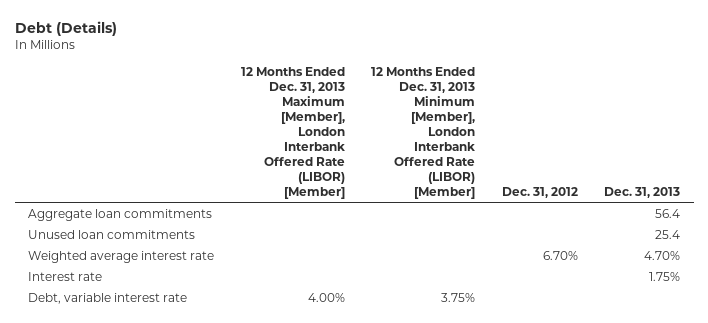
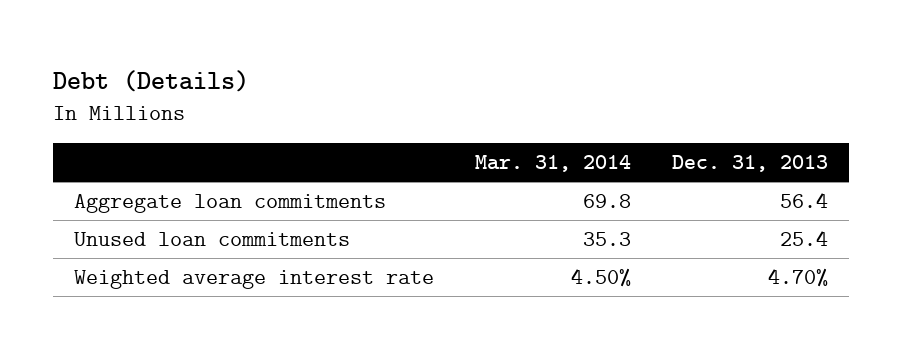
- | 12 Months Ended Dec. 31, 2013 Maximum [Member], London Interbank Offered Rate (LIBOR) [Member] | 12 Months Ended Dec. 31, 2013 Minimum [Member], London Interbank Offered Rate (LIBOR) [Member] | Dec. 31, 2012 | Dec. 31, 2013
+ | Mar. 31, 2014 | Dec. 31, 2013
- Interest rate | | | | 1.75%
- Debt, variable interest rate | 4.00% | 3.75% | |

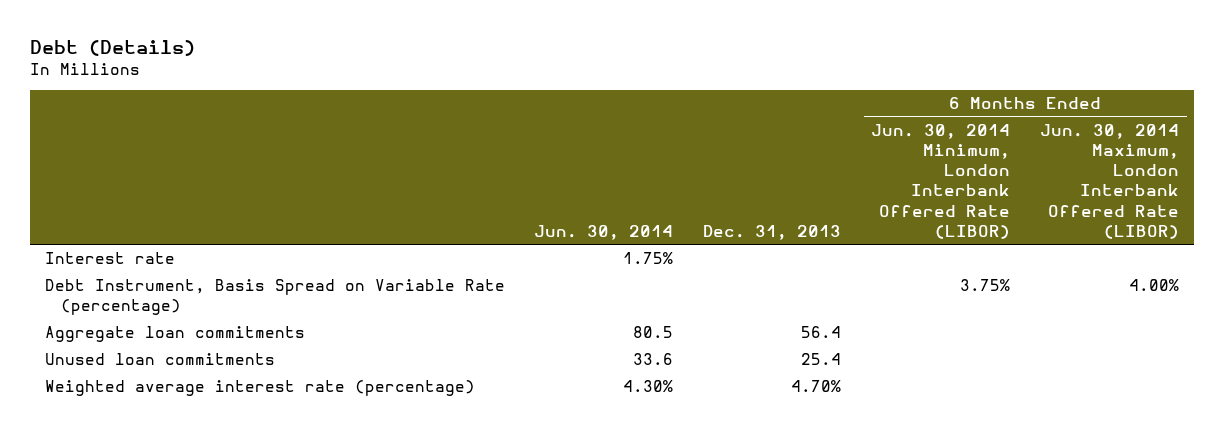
- | Mar. 31, 2014 | Dec. 31, 2013
+ | Jun. 30, 2014 | Dec. 31, 2013 | 6 Months Ended Jun. 30, 2014 Minimum, London Interbank Offered Rate (LIBOR) | 6 Months Ended Jun. 30, 2014 Maximum, London Interbank Offered Rate (LIBOR)
+ Interest rate | 1.75% | | |
+ Debt Instrument, Basis Spread on Variable Rate (percentage) | | | 3.75% | 4.00%
- Weighted average interest rate | 4.50% | 4.70%
+ Weighted average interest rate (percentage) | 4.30% | 4.70% | |

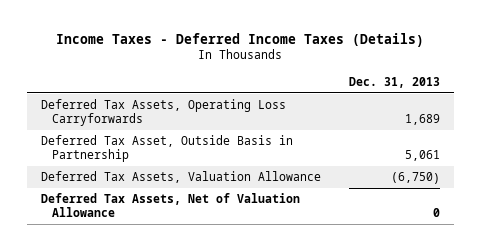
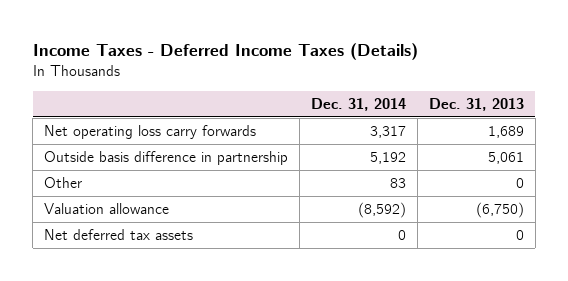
- | Dec. 31, 2013
+ | Dec. 31, 2014 | Dec. 31, 2013
- Deferred Tax Assets, Operating Loss Carryforwards | 1,689
- Deferred Tax Asset, Outside Basis in Partnership | 5,061
- Deferred Tax Assets, Valuation Allowance | (6,750)
- Deferred Tax Assets, Net of Valuation Allowance | 0
+ Net operating loss carry forwards | 3,317 | 1,689
+ Outside basis difference in partnership | 5,192 | 5,061
+ Other | 83 | 0
+ Valuation allowance | (8,592) | (6,750)
+ Net deferred tax assets | 0 | 0

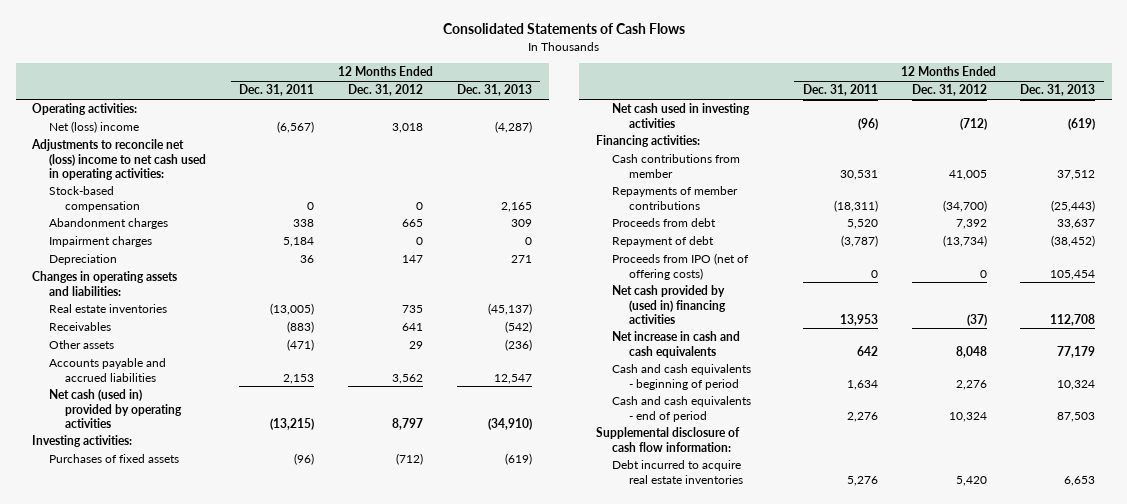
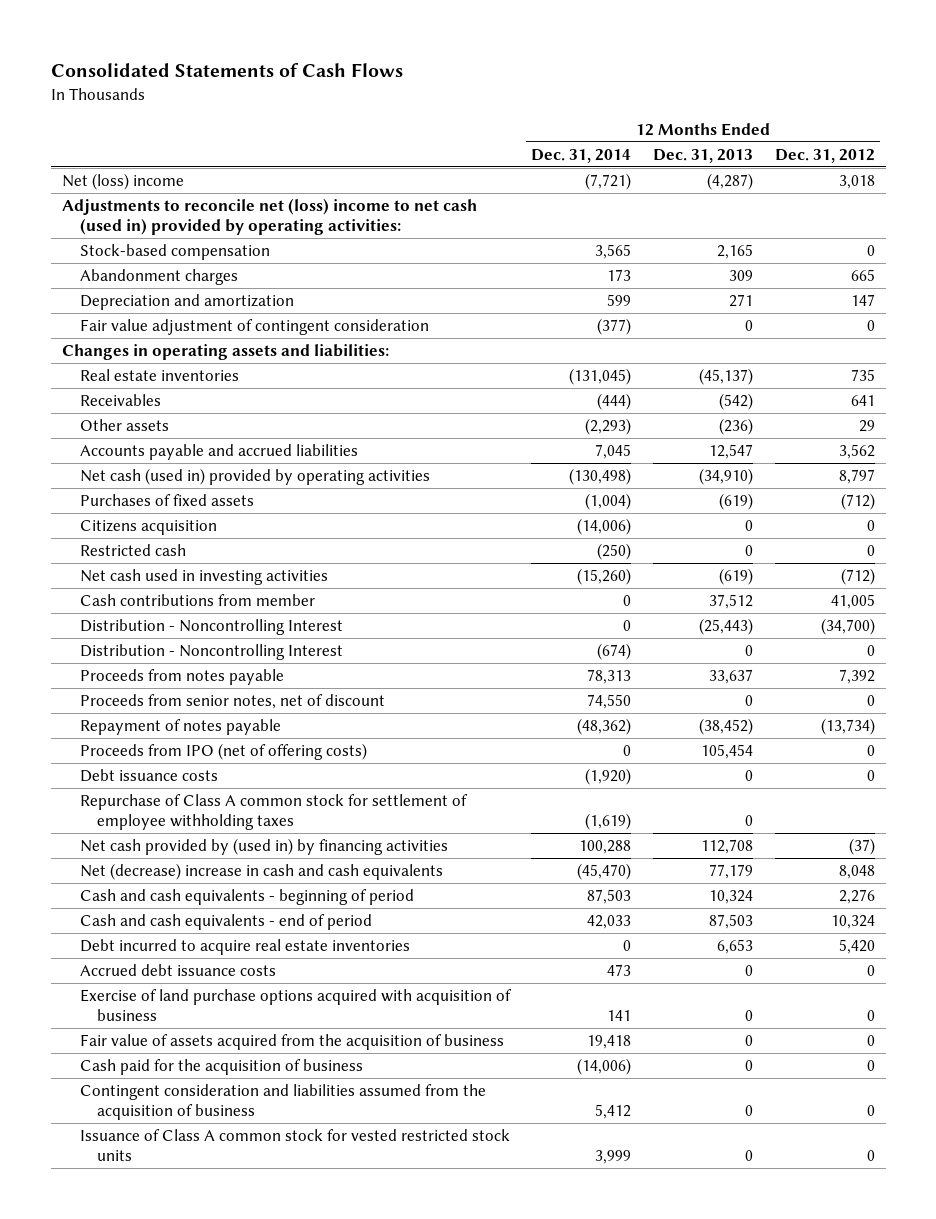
- | 12 Months Ended Dec. 31, 2011 | 12 Months Ended Dec. 31, 2012 | 12 Months Ended Dec. 31, 2013
+ | 12 Months Ended Dec. 31, 2014 | 12 Months Ended Dec. 31, 2013 | 12 Months Ended Dec. 31, 2012
- Operating activities:
- Adjustments to reconcile net (loss) income to net cash used in operating activities:
+ Adjustments to reconcile net (loss) income to net cash (used in) provided by operating activities:
- Impairment charges | 5,184 | 0 | 0
- Depreciation | 36 | 147 | 271
+ Depreciation and amortization | 599 | 271 | 147
+ Fair value adjustment of contingent consideration | (377) | 0 | 0
- Investing activities:
+ Citizens acquisition | (14,006) | 0 | 0
+ Restricted cash | (250) | 0 | 0
- Financing activities:
- Repayments of member contributions | (18,311) | (34,700) | (25,443)
- Proceeds from debt | 5,520 | 7,392 | 33,637
- Repayment of debt | (3,787) | (13,734) | (38,452)
+ Distribution - Noncontrolling Interest | 0 | (25,443) | (34,700)
+ Distribution - Noncontrolling Interest | (674) | 0 | 0
+ Proceeds from notes payable | 78,313 | 33,637 | 7,392
+ Proceeds from senior notes, net of discount | 74,550 | 0 | 0
+ Repayment of notes payable | (48,362) | (38,452) | (13,734)
- Net cash provided by (used in) financing activities | 13,953 | (37) | 112,708
- Net increase in cash and cash equivalents | 642 | 8,048 | 77,179
+ Debt issuance costs | (1,920) | 0 | 0
+ Repurchase of Class A common stock for settlement of employee withholding taxes | (1,619) | 0 |
+ Net cash provided by (used in) by financing activities | 100,288 | 112,708 | (37)
+ Net (decrease) increase in cash and cash equivalents | (45,470) | 77,179 | 8,048
- Supplemental disclosure of cash flow information:
+ Accrued debt issuance costs | 473 | 0 | 0
+ Exercise of land purchase options acquired with acquisition of business | 141 | 0 | 0
+ Fair value of assets acquired from the acquisition of business | 19,418 | 0 | 0
+ Cash paid for the acquisition of business | (14,006) | 0 | 0
+ Contingent consideration and liabilities assumed from the acquisition of business | 5,412 | 0 | 0
+ Issuance of Class A common stock for vested restricted stock units | 3,999 | 0 | 0

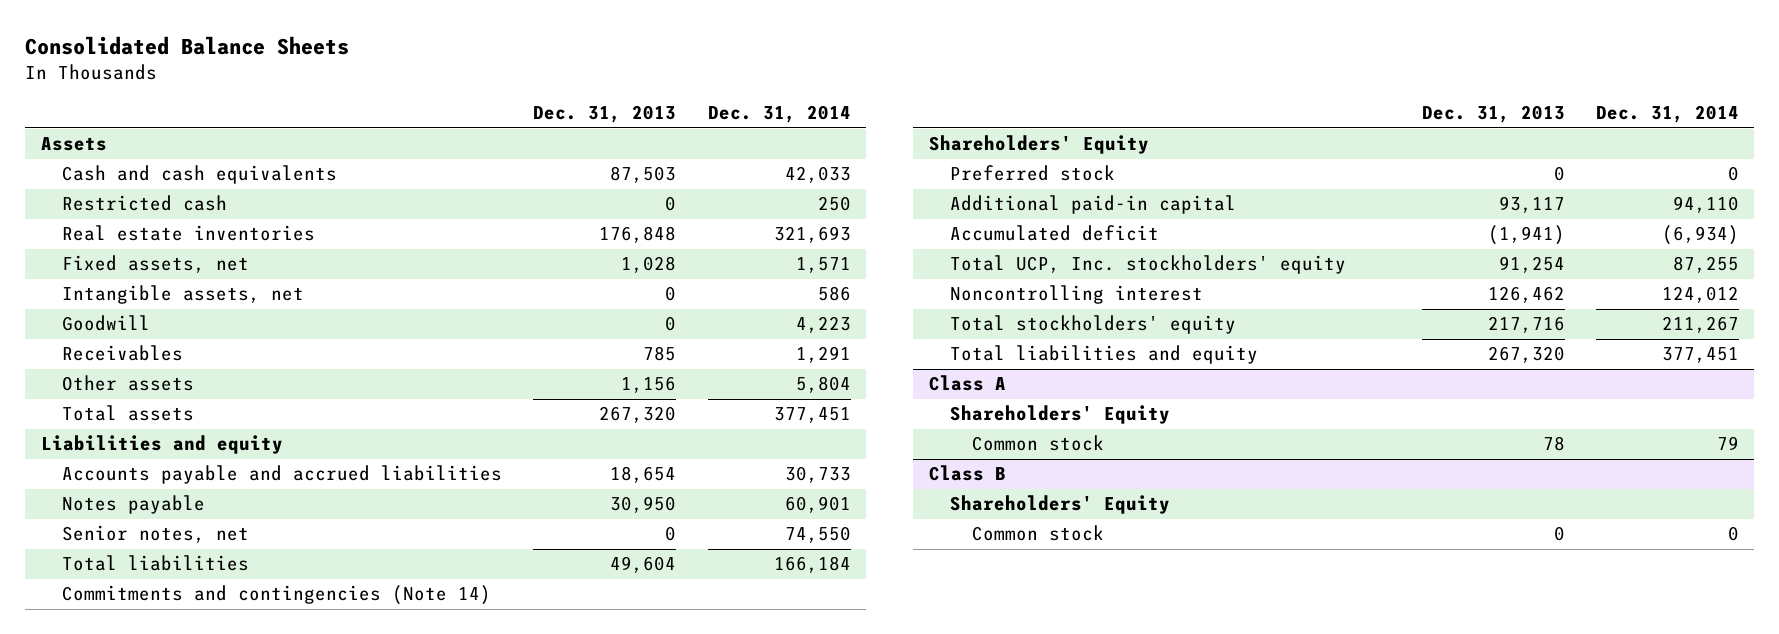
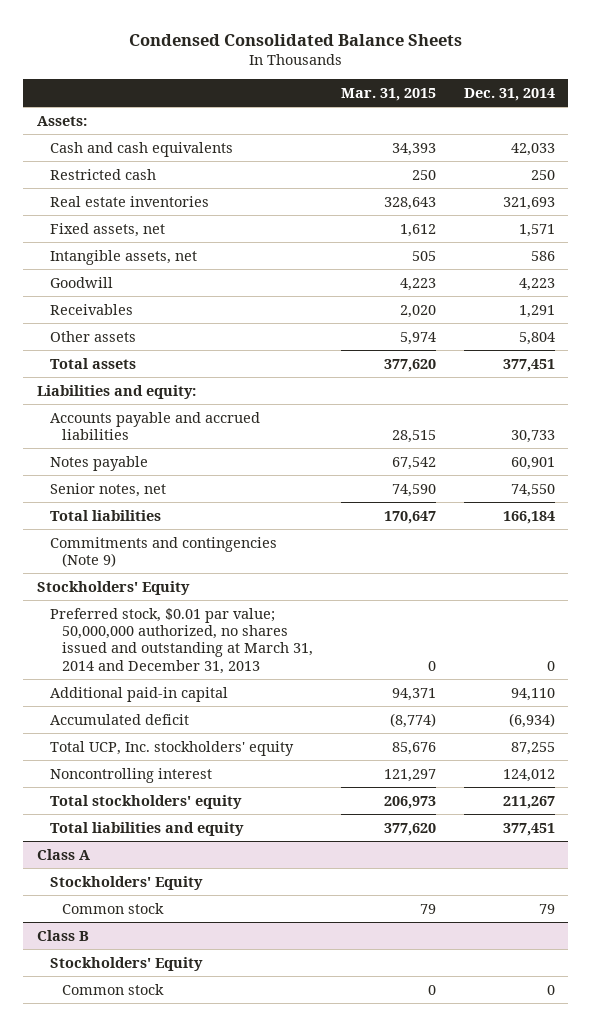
- Consolidated Balance Sheets
+ Condensed Consolidated Balance Sheets
- | Dec. 31, 2013 | Dec. 31, 2014
+ | Mar. 31, 2015 | Dec. 31, 2014
- Assets
+ Assets:
- Liabilities and equity
+ Liabilities and equity:
- Commitments and contingencies (Note 14)
- Shareholders' Equity
- Preferred stock | 0 | 0
+ Commitments and contingencies (Note 9)
+ Stockholders' Equity
+ Preferred stock, $0.01 par value; 50,000,000 authorized, no shares issued and outstanding at March 31, 2014 and December 31, 2013 | 0 | 0
@ Class A
- Shareholders' Equity
+ Stockholders' Equity
@ Class B
- Shareholders' Equity
+ Stockholders' Equity

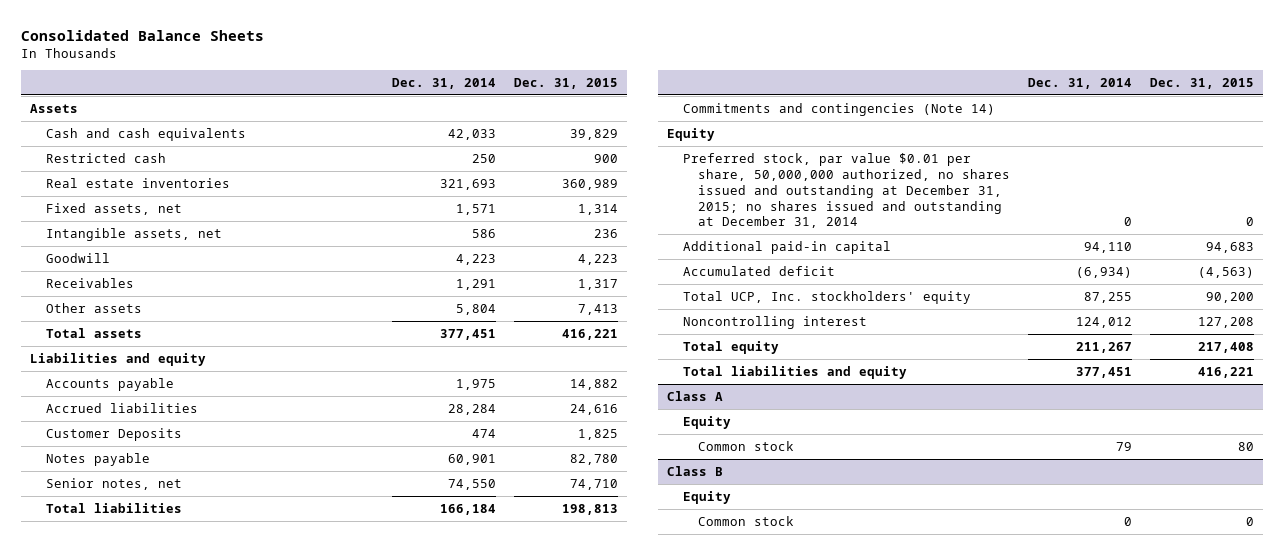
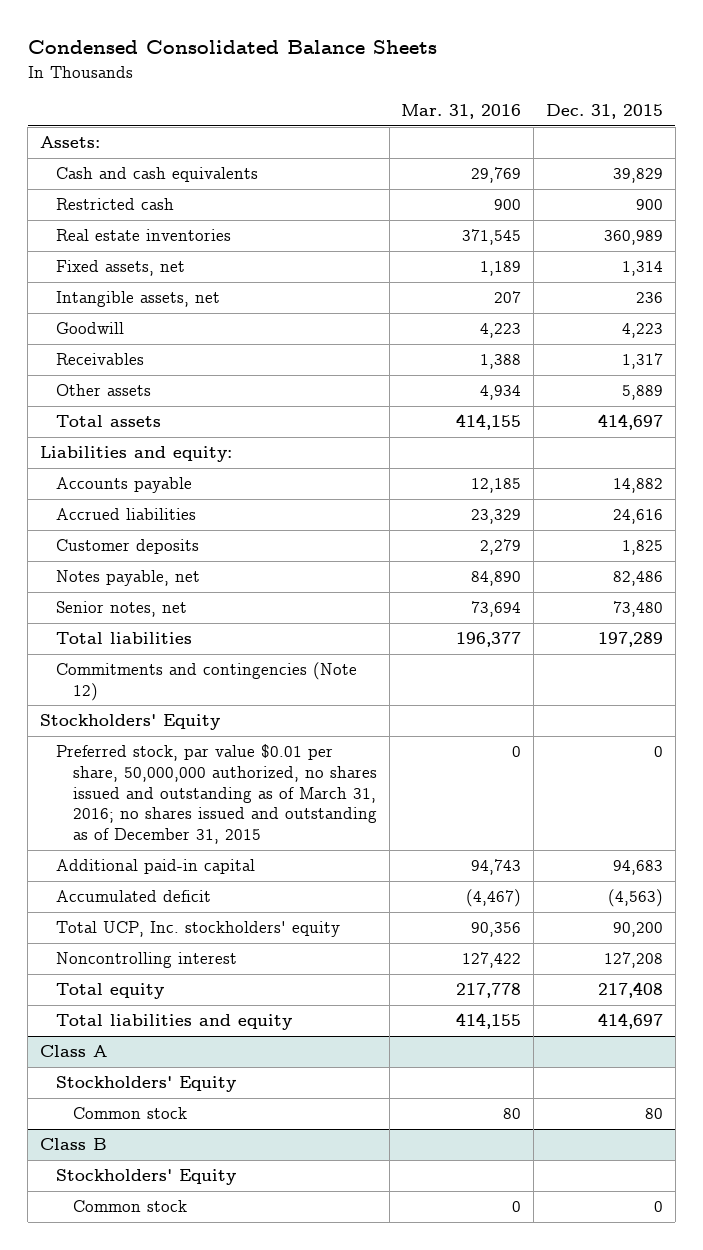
- Consolidated Balance Sheets
+ Condensed Consolidated Balance Sheets
- | Dec. 31, 2014 | Dec. 31, 2015
+ | Mar. 31, 2016 | Dec. 31, 2015
- Assets
+ Assets:
- Other assets | 5,804 | 7,413
- Total assets | 377,451 | 416,221
- Liabilities and equity
+ Other assets | 4,934 | 5,889
+ Total assets | 414,155 | 414,697
+ Liabilities and equity:
- Customer Deposits | 474 | 1,825
- Notes payable | 60,901 | 82,780
- Senior notes, net | 74,550 | 74,710
- Total liabilities | 166,184 | 198,813
- Commitments and contingencies (Note 14)
- Equity
- Preferred stock, par value $0.01 per share, 50,000,000 authorized, no shares issued and outstanding at December 31, 2015; no shares issued and outstanding at December 31, 2014 | 0 | 0
+ Customer deposits | 2,279 | 1,825
+ Notes payable, net | 84,890 | 82,486
+ Senior notes, net | 73,694 | 73,480
+ Total liabilities | 196,377 | 197,289
+ Commitments and contingencies (Note 12)
+ Stockholders' Equity
+ Preferred stock, par value $0.01 per share, 50,000,000 authorized, no shares issued and outstanding as of March 31, 2016; no shares issued and outstanding as of December 31, 2015 | 0 | 0
- Total liabilities and equity | 377,451 | 416,221
+ Total liabilities and equity | 414,155 | 414,697
@ Class A
- Equity
+ Stockholders' Equity
@ Class B
- Equity
+ Stockholders' Equity

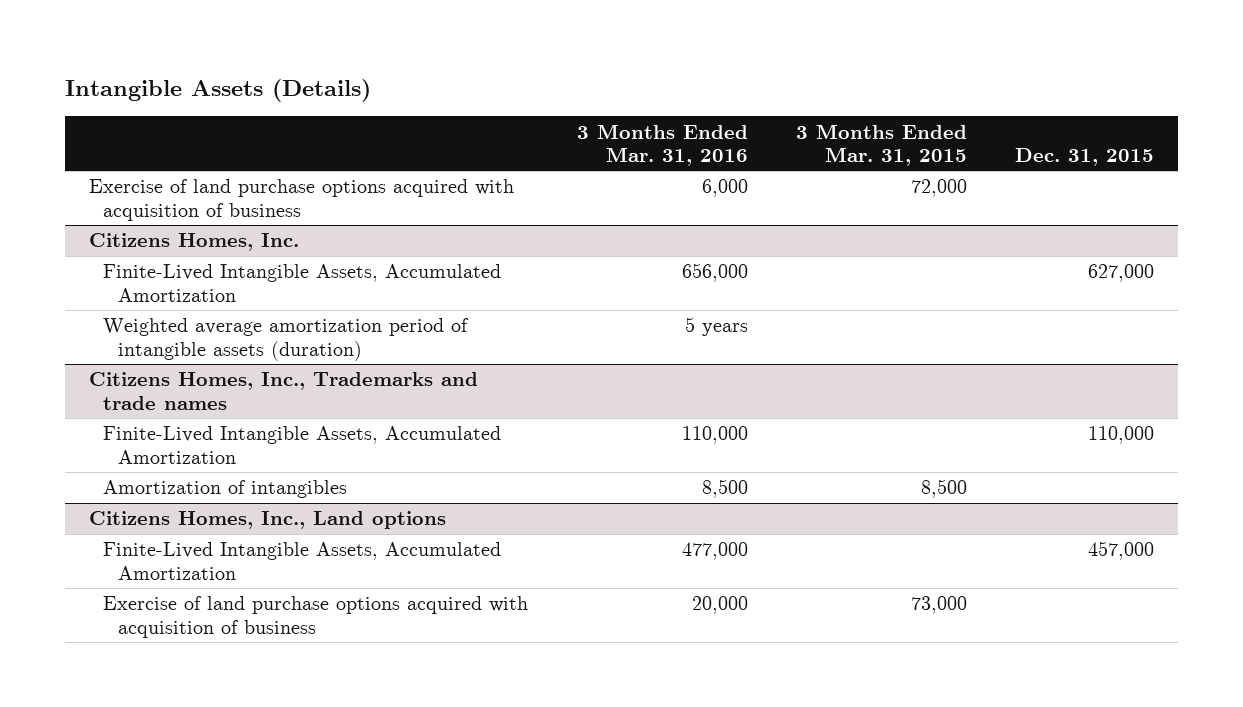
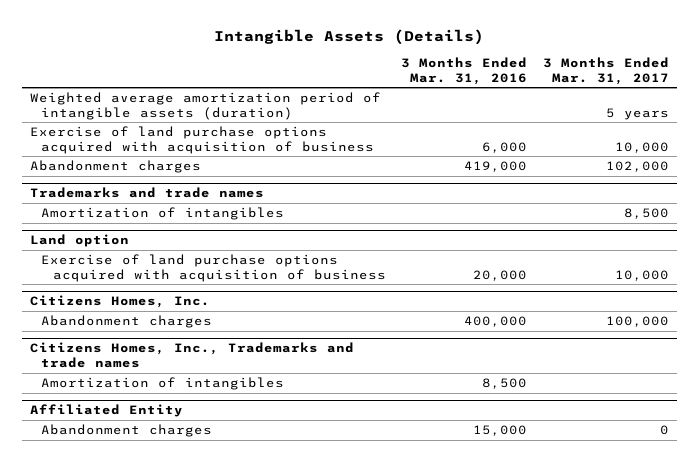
- | 3 Months Ended Mar. 31, 2016 | 3 Months Ended Mar. 31, 2015 | Dec. 31, 2015
+ | 3 Months Ended Mar. 31, 2016 | 3 Months Ended Mar. 31, 2017
+ Weighted average amortization period of intangible assets (duration) | | 5 years
+ Abandonment charges | 419,000 | 102,000
+ Trademarks and trade names
+ Amortization of intangibles | | 8,500
+ Land option
+ Exercise of land purchase options acquired with acquisition of business | 20,000 | 10,000
@ Citizens Homes, Inc.
- Finite-Lived Intangible Assets, Accumulated Amortization | 656,000 | | 627,000
- Weighted average amortization period of intangible assets (duration) | 5 years | |
+ Abandonment charges | 400,000 | 100,000
@ Citizens Homes, Inc., Trademarks and trade names
- Finite-Lived Intangible Assets, Accumulated Amortization | 110,000 | | 110,000
- Citizens Homes, Inc., Land options
- Finite-Lived Intangible Assets, Accumulated Amortization | 477,000 | | 457,000
- Exercise of land purchase options acquired with acquisition of business | 20,000 | 73,000 |
+ Affiliated Entity
+ Abandonment charges | 15,000 | 0

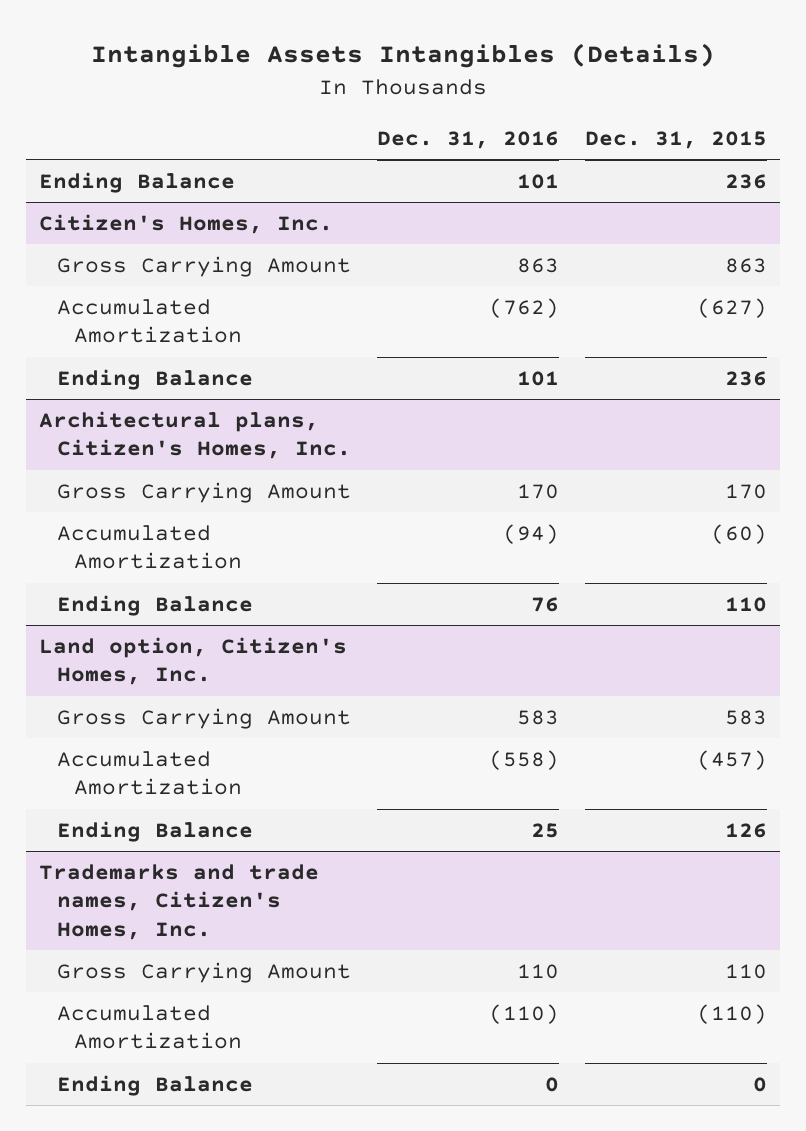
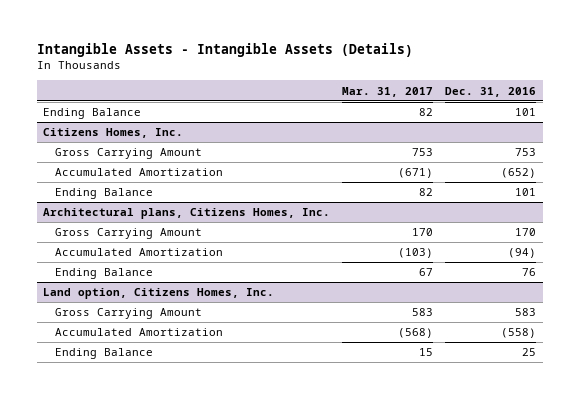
- Intangible Assets Intangibles (Details)
+ Intangible Assets - Intangible Assets (Details)
- | Dec. 31, 2016 | Dec. 31, 2015
+ | Mar. 31, 2017 | Dec. 31, 2016
- Citizen's Homes, Inc.
- Gross Carrying Amount | 863 | 863
- Accumulated Amortization | (762) | (627)
+ Citizens Homes, Inc.
+ Gross Carrying Amount | 753 | 753
+ Accumulated Amortization | (671) | (652)
- Architectural plans, Citizen's Homes, Inc.
+ Architectural plans, Citizens Homes, Inc.
- Land option, Citizen's Homes, Inc.
+ Land option, Citizens Homes, Inc.
- Trademarks and trade names, Citizen's Homes, Inc.
- Gross Carrying Amount | 110 | 110
- Accumulated Amortization | (110) | (110)
- Ending Balance | 0 | 0

